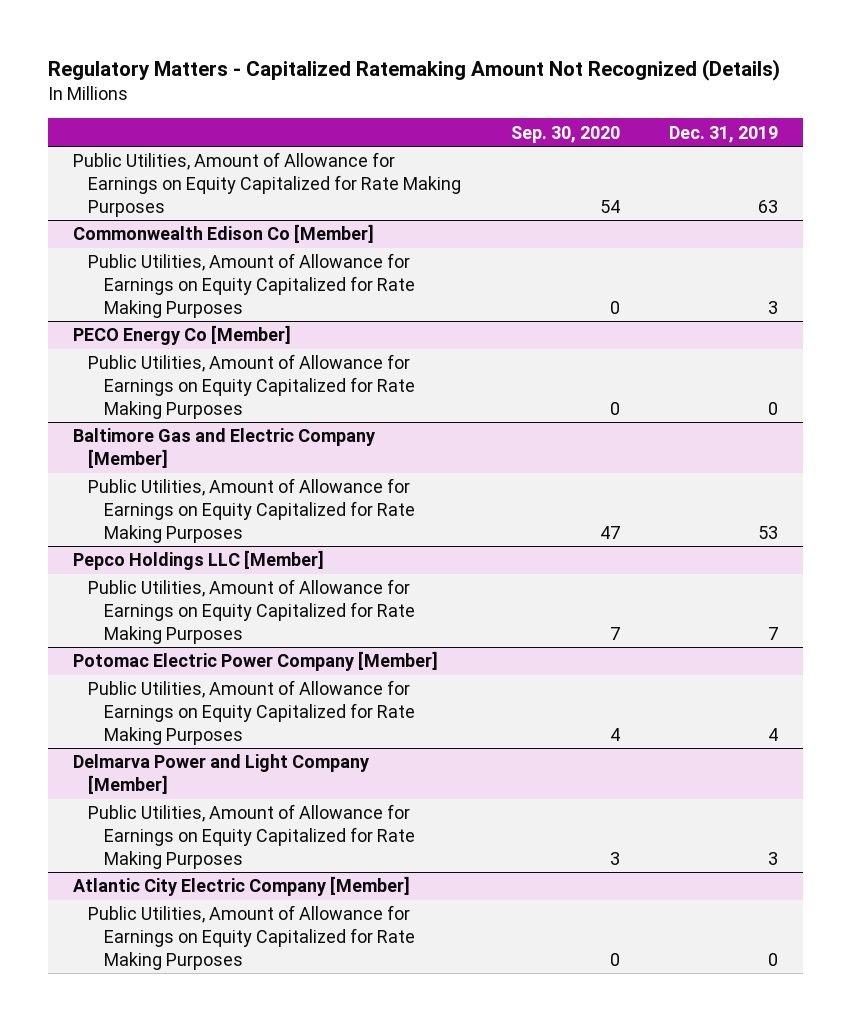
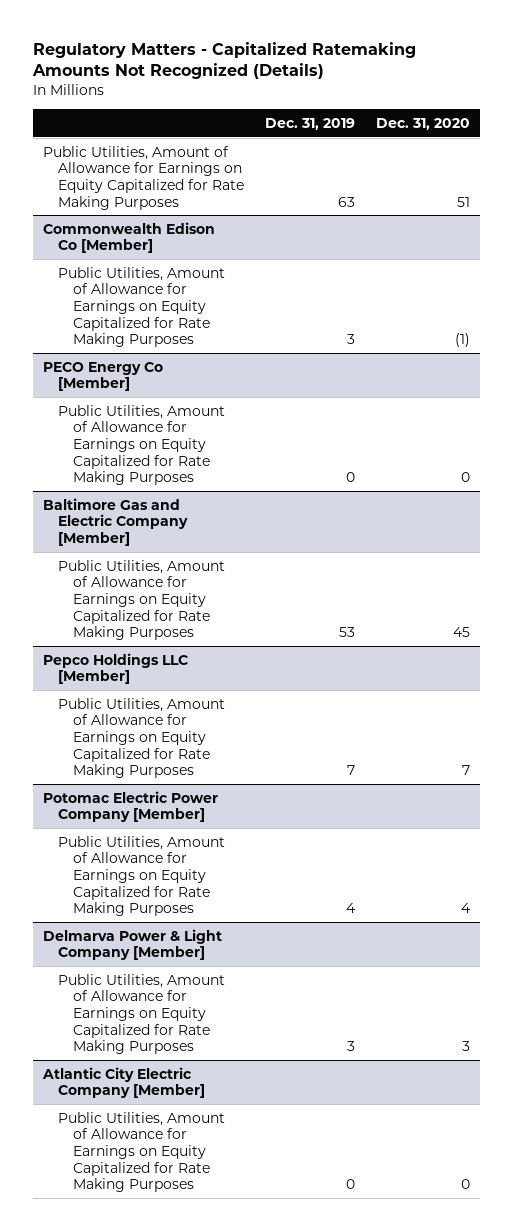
- Regulatory Matters - Capitalized Ratemaking Amount Not Recognized (Details)
+ Regulatory Matters - Capitalized Ratemaking Amounts Not Recognized (Details)
- | Sep. 30, 2020 | Dec. 31, 2019
+ | Dec. 31, 2019 | Dec. 31, 2020
- Delmarva Power and Light Company [Member]
+ Delmarva Power & Light Company [Member]

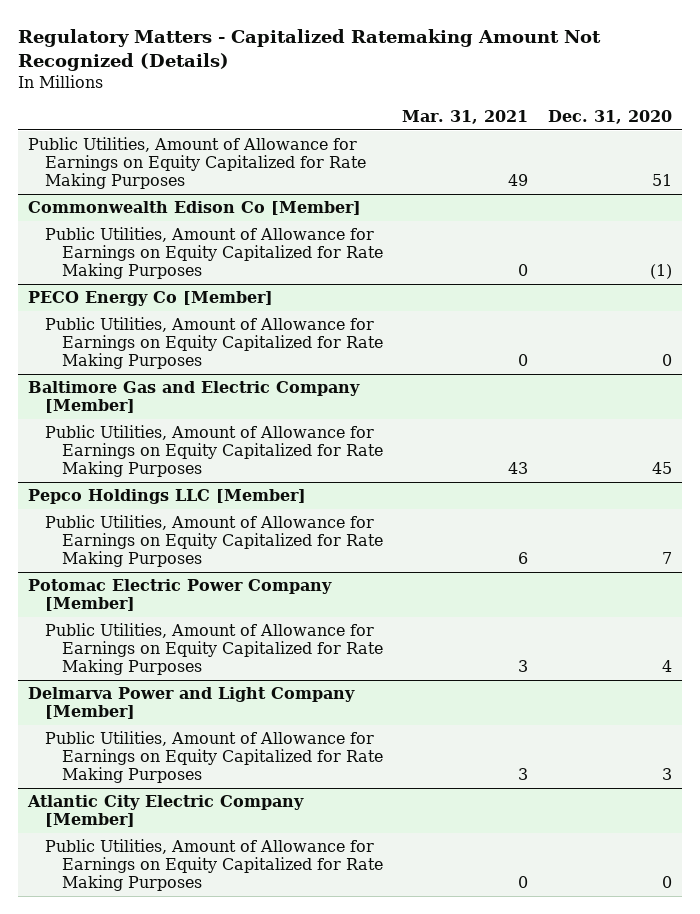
- Regulatory Matters - Capitalized Ratemaking Amounts Not Recognized (Details)
+ Regulatory Matters - Capitalized Ratemaking Amount Not Recognized (Details)
- | Dec. 31, 2019 | Dec. 31, 2020
+ | Mar. 31, 2021 | Dec. 31, 2020
- Delmarva Power & Light Company [Member]
+ Delmarva Power and Light Company [Member]

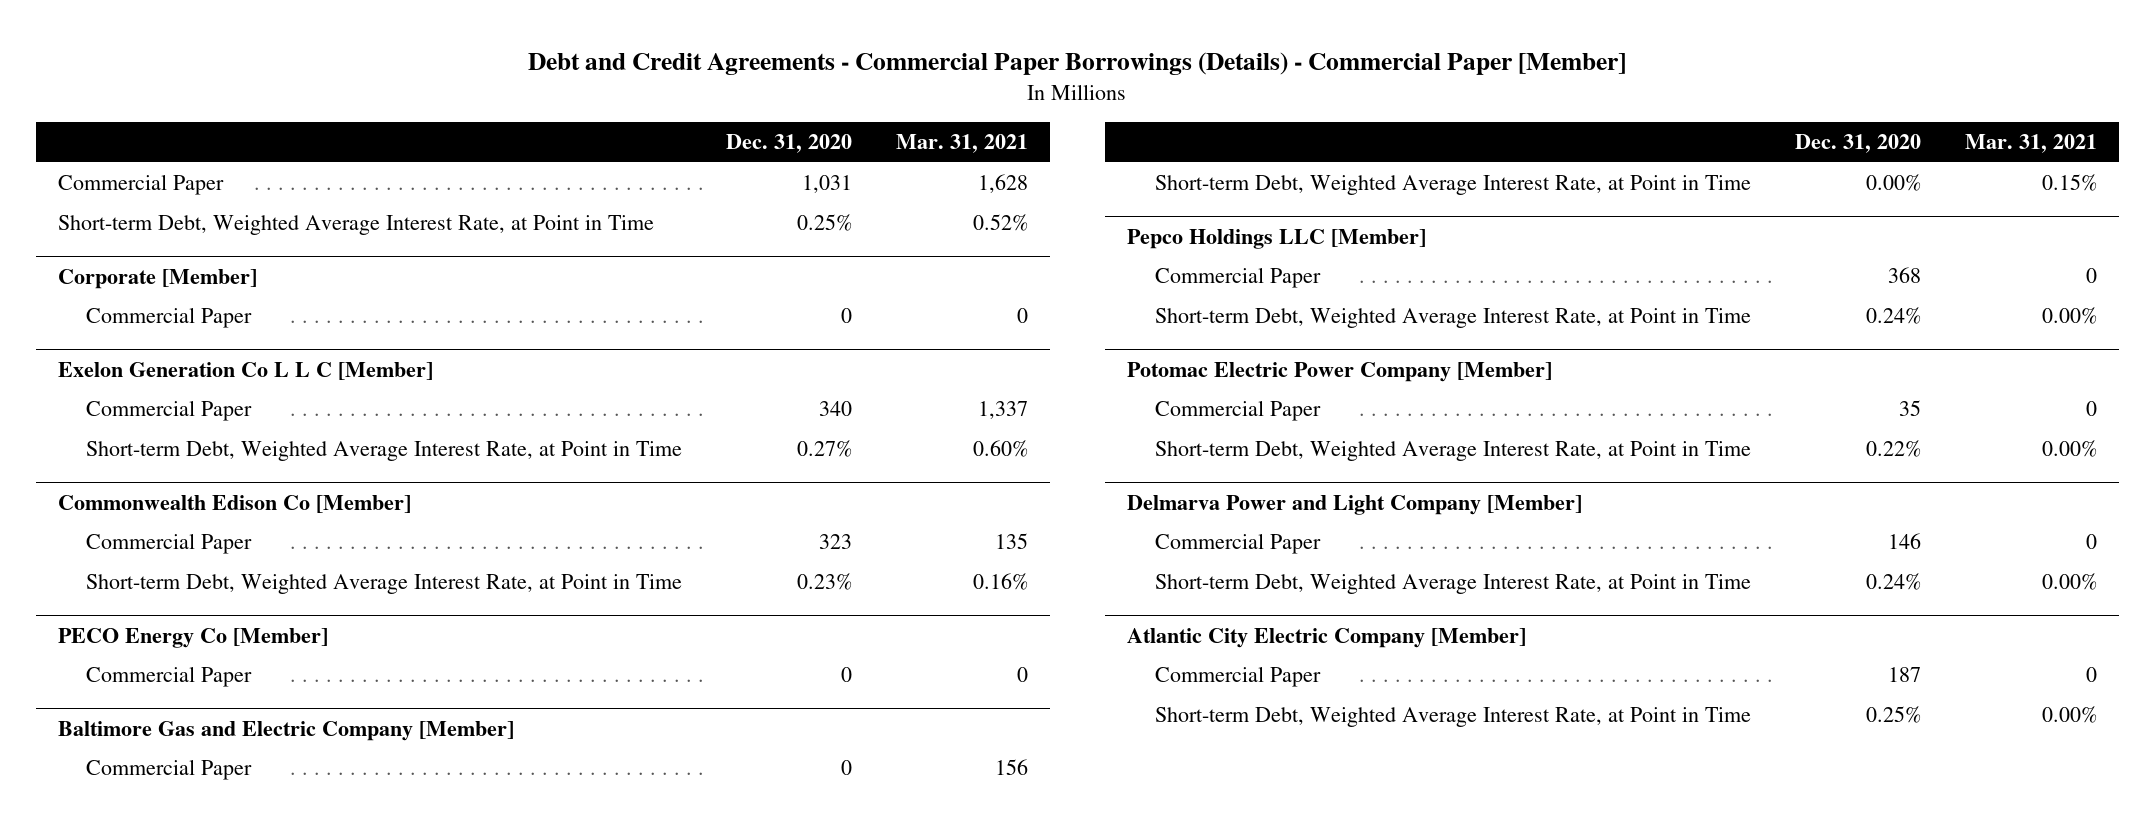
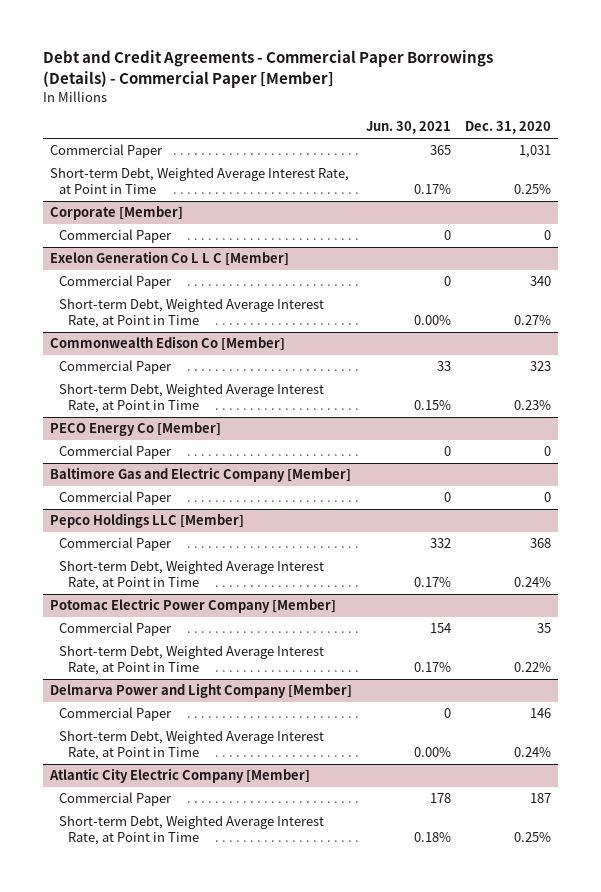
- | Dec. 31, 2020 | Mar. 31, 2021
+ | Jun. 30, 2021 | Dec. 31, 2020
@ Baltimore Gas and Electric Company [Member]
- Short-term Debt, Weighted Average Interest Rate, at Point in Time | 0.00% | 0.15%

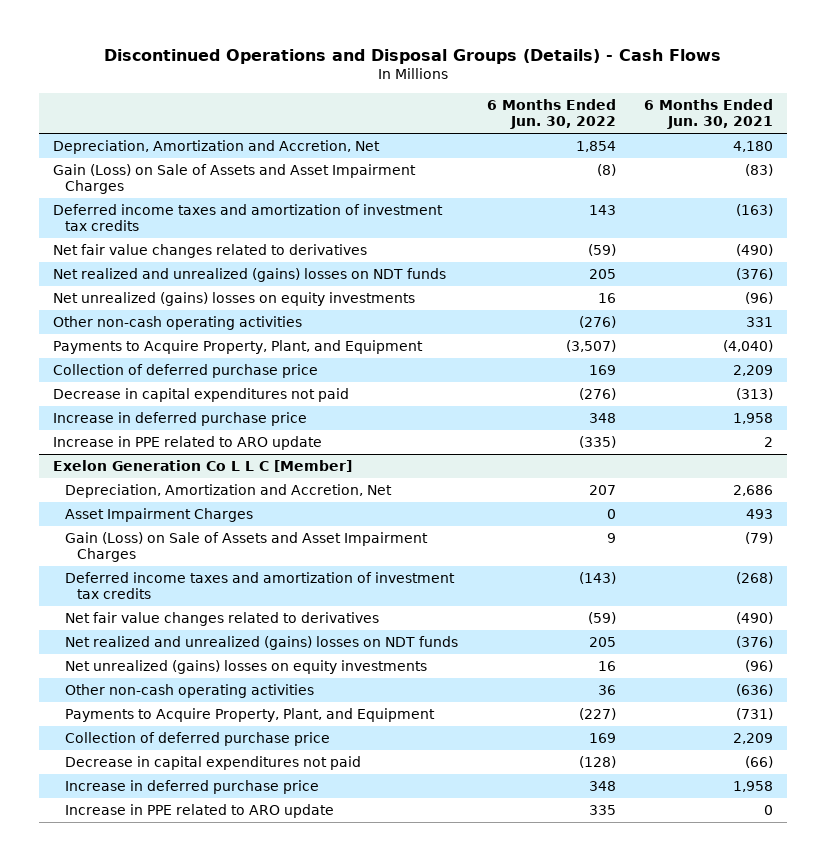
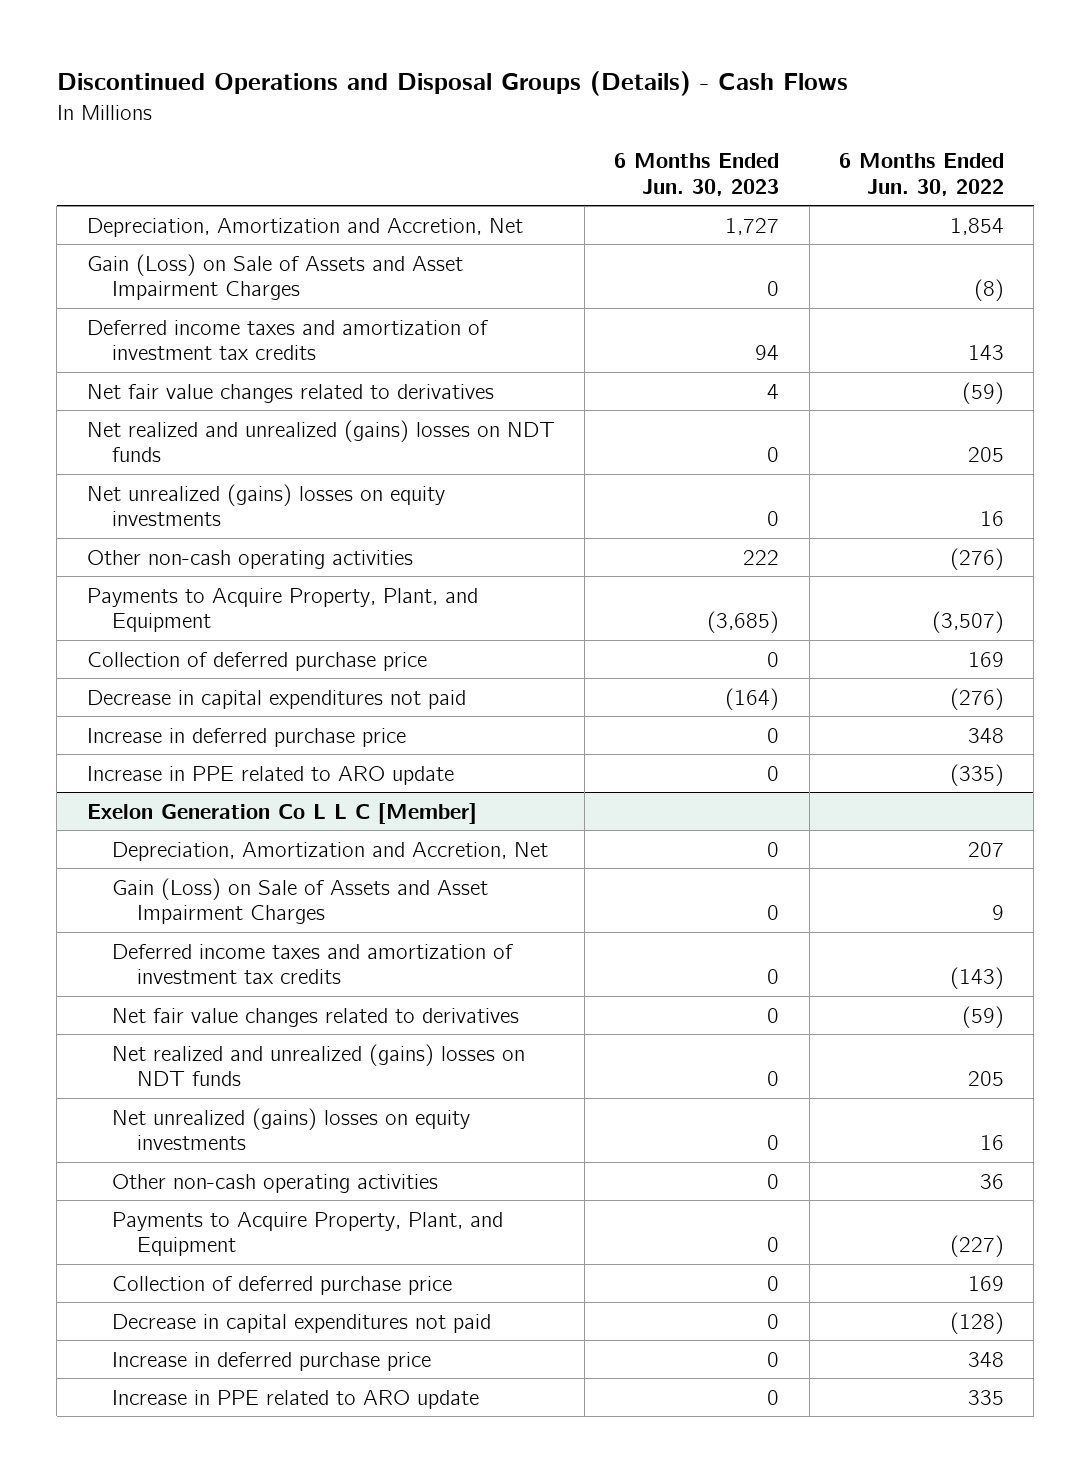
- | 6 Months Ended Jun. 30, 2022 | 6 Months Ended Jun. 30, 2021
+ | 6 Months Ended Jun. 30, 2023 | 6 Months Ended Jun. 30, 2022
@ Exelon Generation Co L L C [Member]
- Asset Impairment Charges | 0 | 493

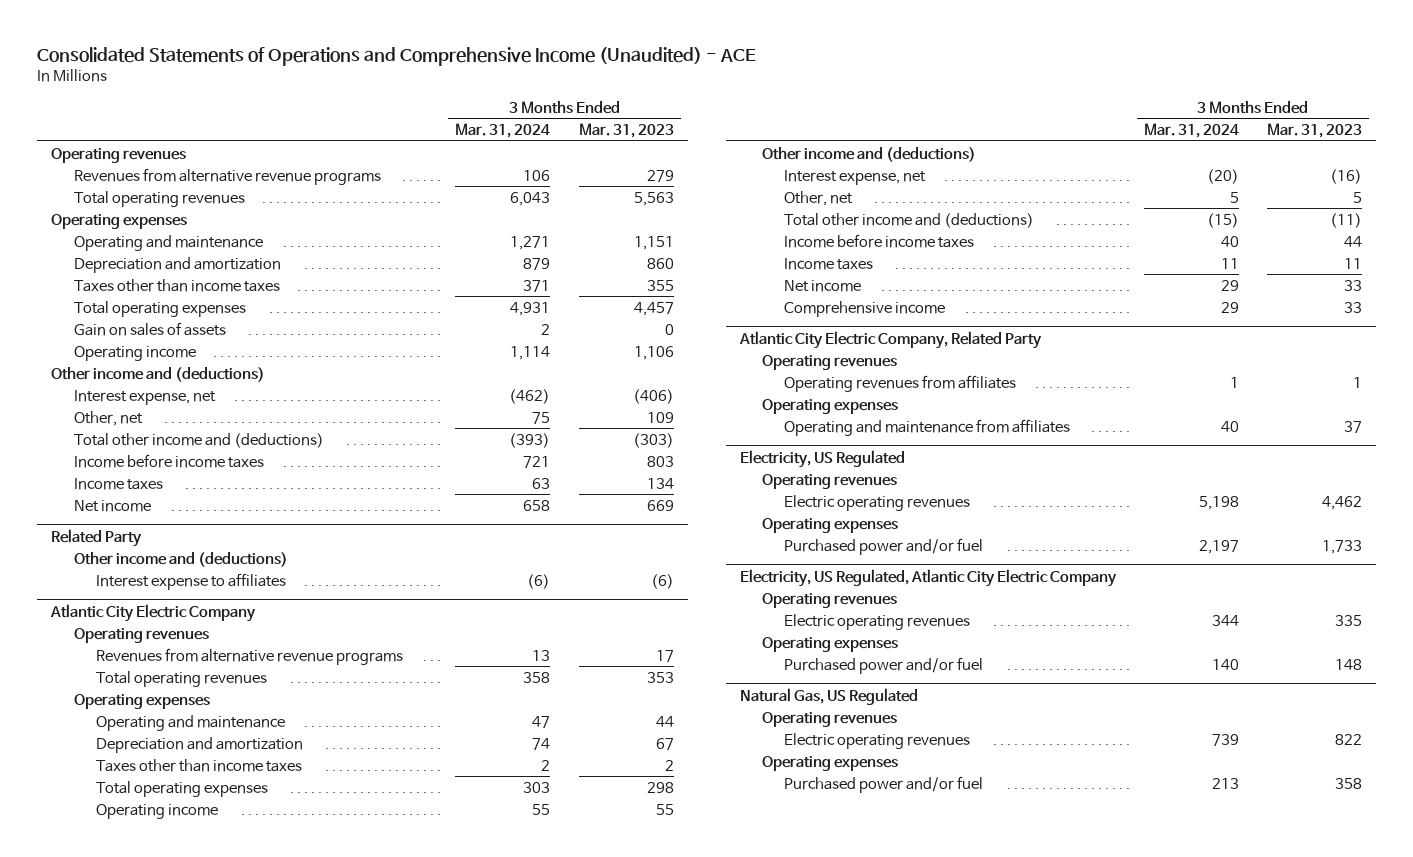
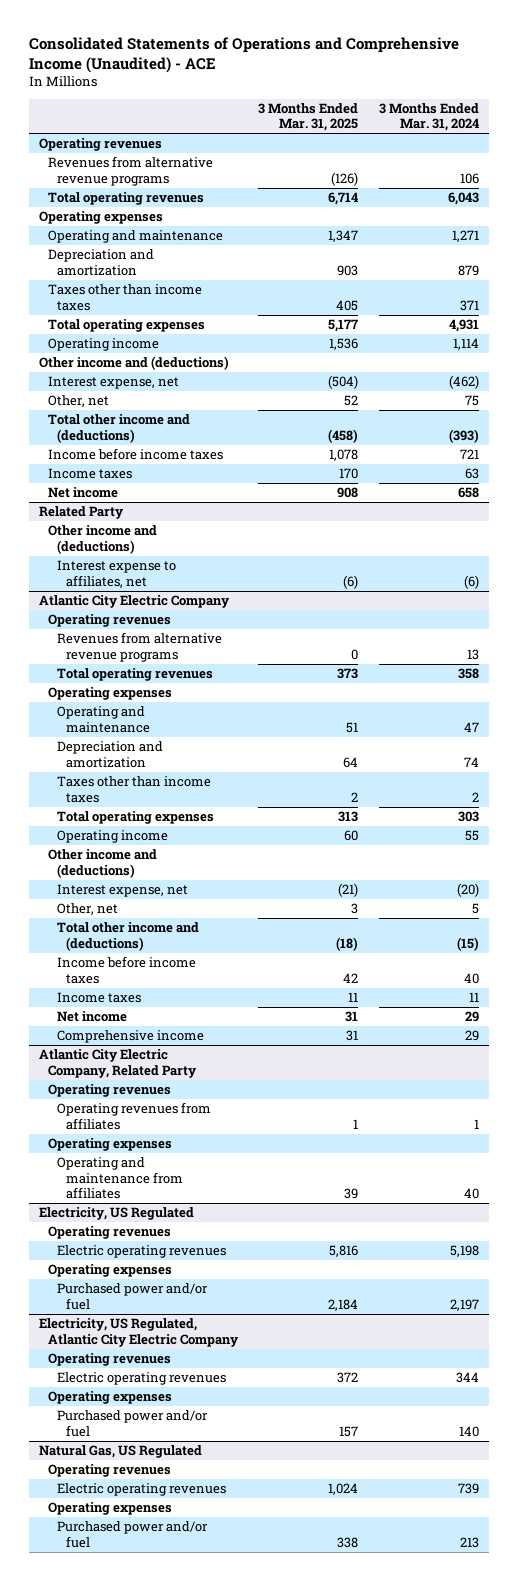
- | 3 Months Ended Mar. 31, 2024 | 3 Months Ended Mar. 31, 2023
+ | 3 Months Ended Mar. 31, 2025 | 3 Months Ended Mar. 31, 2024
- Gain on sales of assets | 2 | 0
@ Related Party
- Interest expense to affiliates | (6) | (6)
+ Interest expense to affiliates, net | (6) | (6)

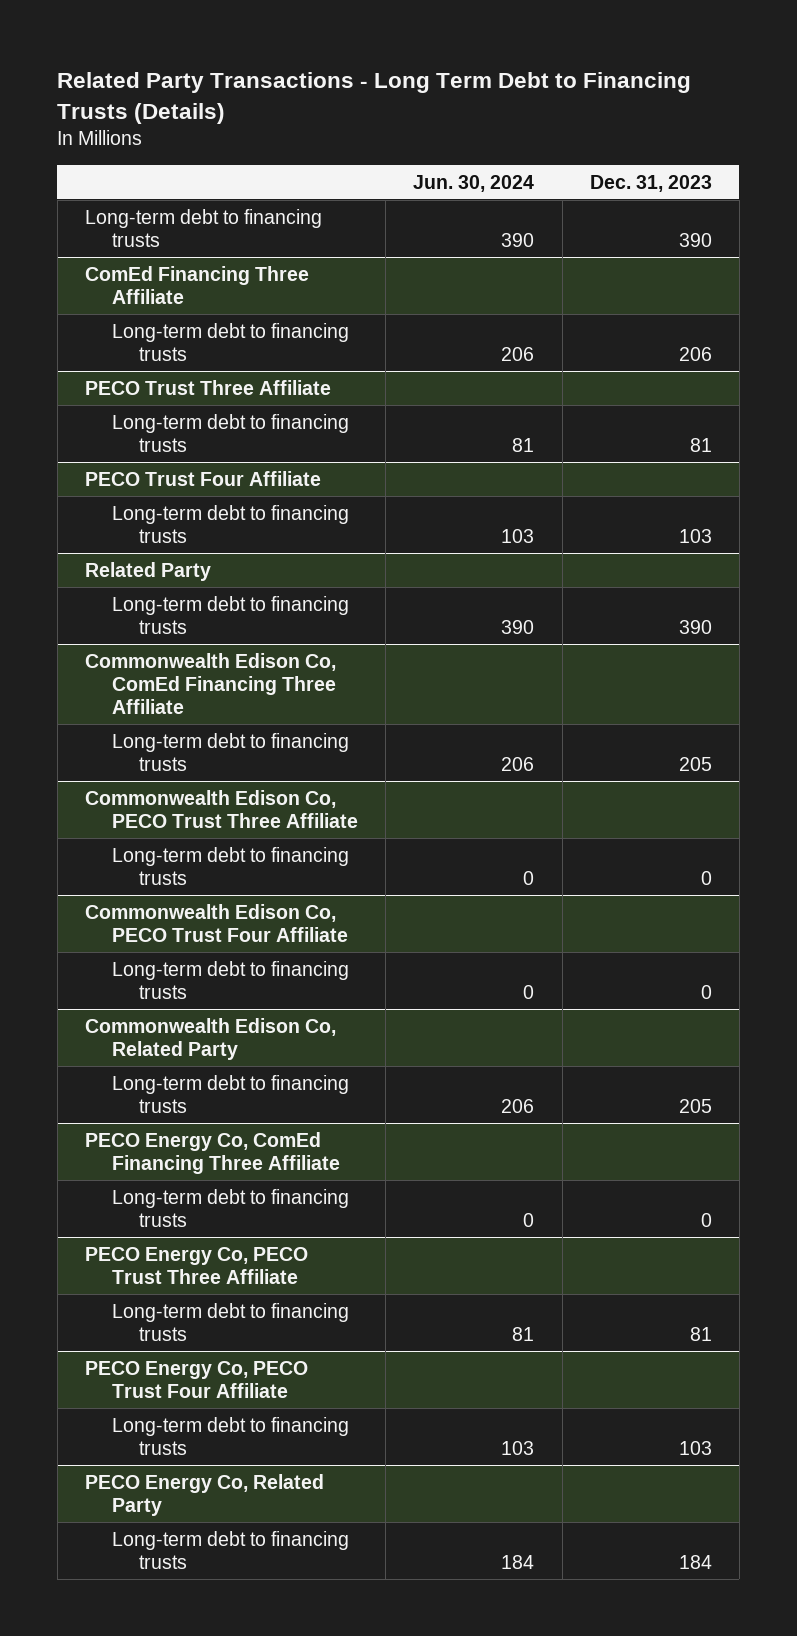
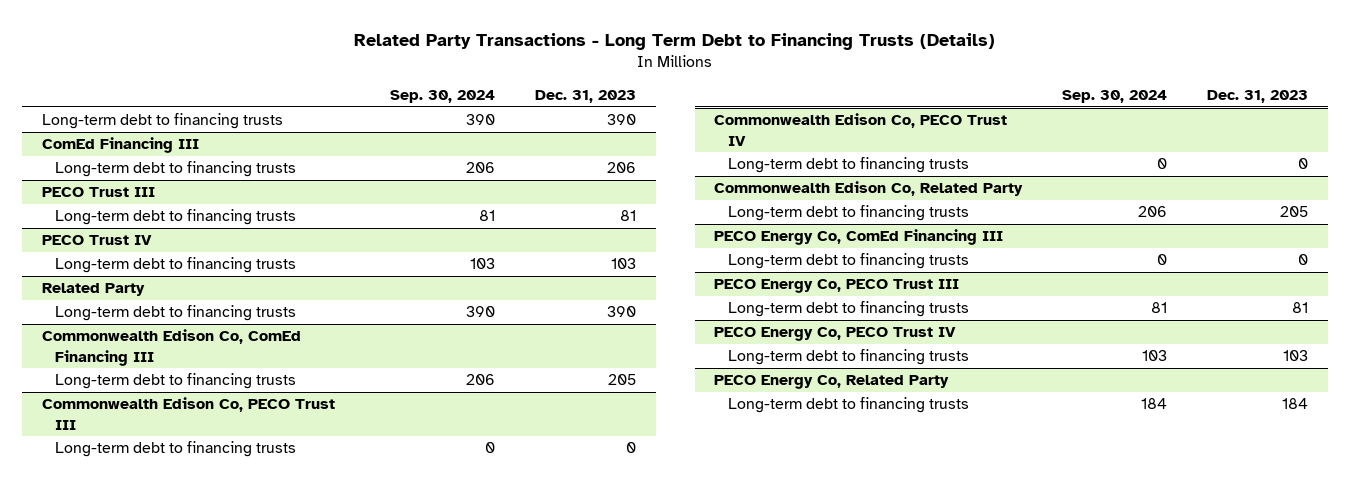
- | Jun. 30, 2024 | Dec. 31, 2023
+ | Sep. 30, 2024 | Dec. 31, 2023
- ComEd Financing Three Affiliate
+ ComEd Financing III
- PECO Trust Three Affiliate
+ PECO Trust III
- PECO Trust Four Affiliate
+ PECO Trust IV
- Commonwealth Edison Co, ComEd Financing Three Affiliate
+ Commonwealth Edison Co, ComEd Financing III
- Commonwealth Edison Co, PECO Trust Three Affiliate
+ Commonwealth Edison Co, PECO Trust III
- Commonwealth Edison Co, PECO Trust Four Affiliate
+ Commonwealth Edison Co, PECO Trust IV
- PECO Energy Co, ComEd Financing Three Affiliate
+ PECO Energy Co, ComEd Financing III
- PECO Energy Co, PECO Trust Three Affiliate
+ PECO Energy Co, PECO Trust III
- PECO Energy Co, PECO Trust Four Affiliate
+ PECO Energy Co, PECO Trust IV

